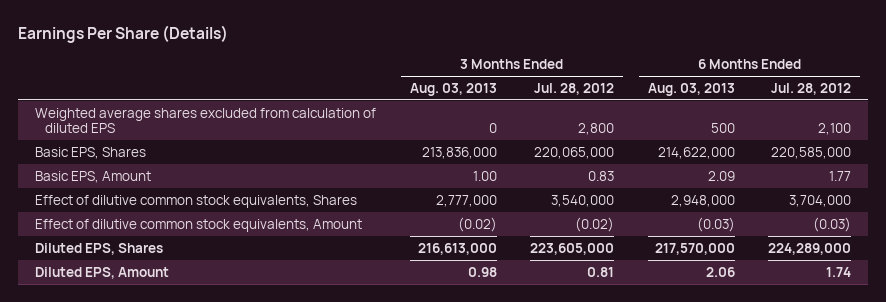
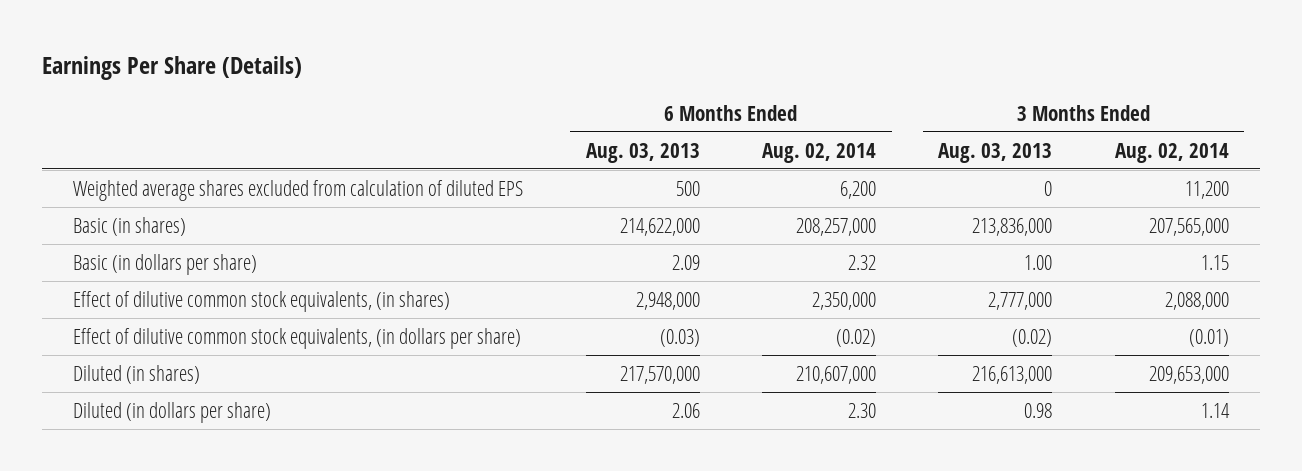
- | 3 Months Ended Aug. 03, 2013 | 3 Months Ended Jul. 28, 2012 | 6 Months Ended Aug. 03, 2013 | 6 Months Ended Jul. 28, 2012
+ | 6 Months Ended Aug. 03, 2013 | 6 Months Ended Aug. 02, 2014 | 3 Months Ended Aug. 03, 2013 | 3 Months Ended Aug. 02, 2014
- Basic EPS, Shares | 213,836,000 | 220,065,000 | 214,622,000 | 220,585,000
- Basic EPS, Amount | 1.00 | 0.83 | 2.09 | 1.77
- Effect of dilutive common stock equivalents, Shares | 2,777,000 | 3,540,000 | 2,948,000 | 3,704,000
- Effect of dilutive common stock equivalents, Amount | (0.02) | (0.02) | (0.03) | (0.03)
- Diluted EPS, Shares | 216,613,000 | 223,605,000 | 217,570,000 | 224,289,000
- Diluted EPS, Amount | 0.98 | 0.81 | 2.06 | 1.74
+ Basic (in shares) | 214,622,000 | 208,257,000 | 213,836,000 | 207,565,000
+ Basic (in dollars per share) | 2.09 | 2.32 | 1.00 | 1.15
+ Effect of dilutive common stock equivalents, (in shares) | 2,948,000 | 2,350,000 | 2,777,000 | 2,088,000
+ Effect of dilutive common stock equivalents, (in dollars per share) | (0.03) | (0.02) | (0.02) | (0.01)
+ Diluted (in shares) | 217,570,000 | 210,607,000 | 216,613,000 | 209,653,000
+ Diluted (in dollars per share) | 2.06 | 2.30 | 0.98 | 1.14

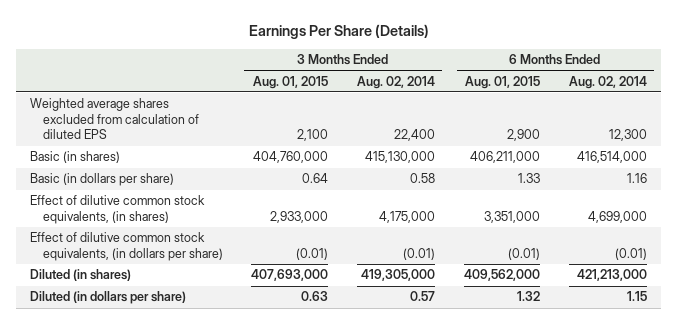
- | 6 Months Ended Aug. 03, 2013 | 6 Months Ended Aug. 02, 2014 | 3 Months Ended Aug. 03, 2013 | 3 Months Ended Aug. 02, 2014
+ | 3 Months Ended Aug. 01, 2015 | 3 Months Ended Aug. 02, 2014 | 6 Months Ended Aug. 01, 2015 | 6 Months Ended Aug. 02, 2014
- Weighted average shares excluded from calculation of diluted EPS | 500 | 6,200 | 0 | 11,200
- Basic (in shares) | 214,622,000 | 208,257,000 | 213,836,000 | 207,565,000
- Basic (in dollars per share) | 2.09 | 2.32 | 1.00 | 1.15
- Effect of dilutive common stock equivalents, (in shares) | 2,948,000 | 2,350,000 | 2,777,000 | 2,088,000
- Effect of dilutive common stock equivalents, (in dollars per share) | (0.03) | (0.02) | (0.02) | (0.01)
- Diluted (in shares) | 217,570,000 | 210,607,000 | 216,613,000 | 209,653,000
- Diluted (in dollars per share) | 2.06 | 2.30 | 0.98 | 1.14
+ Weighted average shares excluded from calculation of diluted EPS | 2,100 | 22,400 | 2,900 | 12,300
+ Basic (in shares) | 404,760,000 | 415,130,000 | 406,211,000 | 416,514,000
+ Basic (in dollars per share) | 0.64 | 0.58 | 1.33 | 1.16
+ Effect of dilutive common stock equivalents, (in shares) | 2,933,000 | 4,175,000 | 3,351,000 | 4,699,000
+ Effect of dilutive common stock equivalents, (in dollars per share) | (0.01) | (0.01) | (0.01) | (0.01)
+ Diluted (in shares) | 407,693,000 | 419,305,000 | 409,562,000 | 421,213,000
+ Diluted (in dollars per share) | 0.63 | 0.57 | 1.32 | 1.15

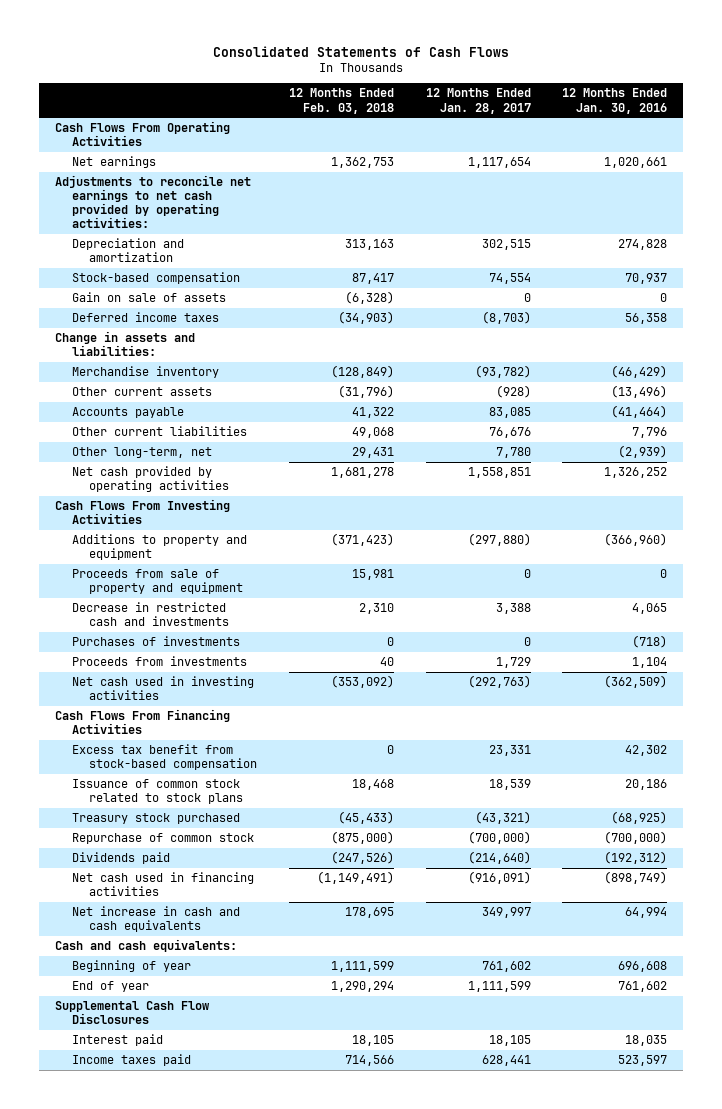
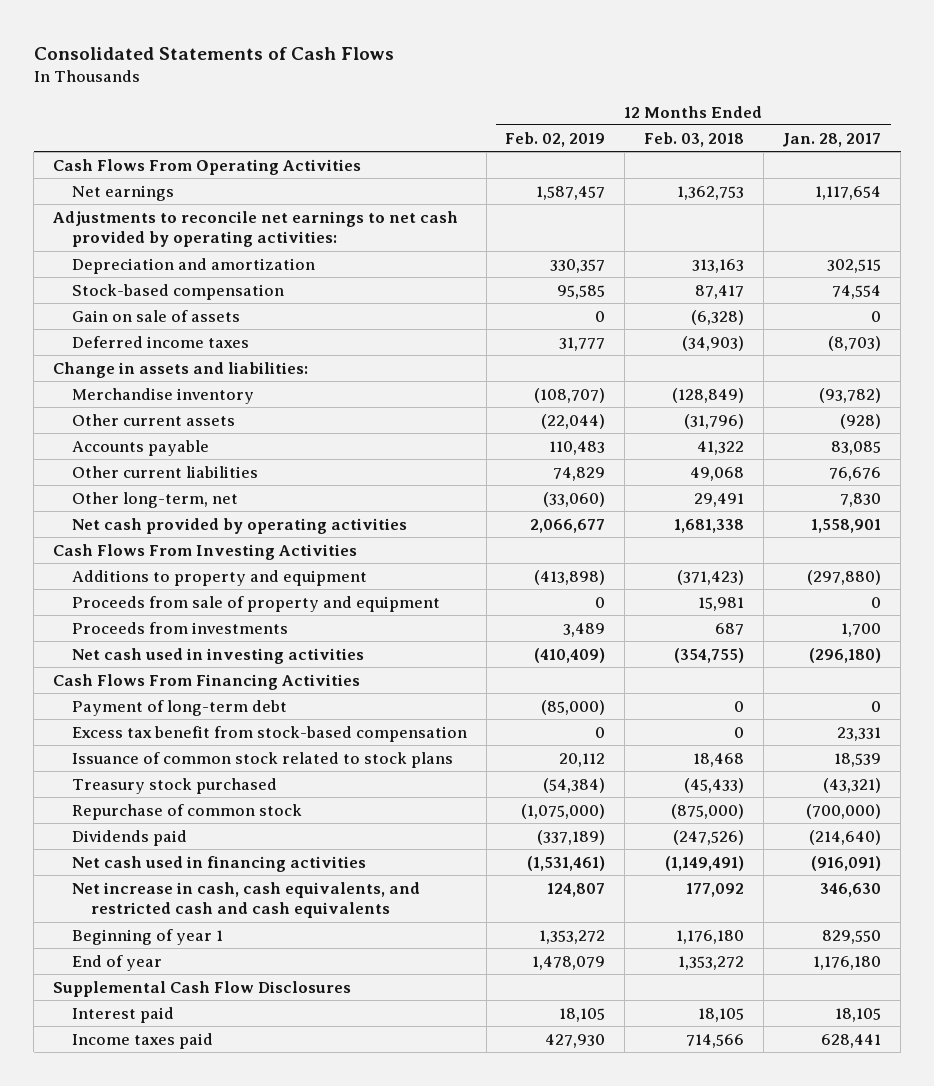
- | 12 Months Ended Feb. 03, 2018 | 12 Months Ended Jan. 28, 2017 | 12 Months Ended Jan. 30, 2016
+ | 12 Months Ended Feb. 02, 2019 | 12 Months Ended Feb. 03, 2018 | 12 Months Ended Jan. 28, 2017
- Other long-term, net | 29,431 | 7,780 | (2,939)
- Net cash provided by operating activities | 1,681,278 | 1,558,851 | 1,326,252
+ Other long-term, net | (33,060) | 29,491 | 7,830
+ Net cash provided by operating activities | 2,066,677 | 1,681,338 | 1,558,901
- Decrease in restricted cash and investments | 2,310 | 3,388 | 4,065
- Purchases of investments | 0 | 0 | (718)
- Proceeds from investments | 40 | 1,729 | 1,104
- Net cash used in investing activities | (353,092) | (292,763) | (362,509)
+ Proceeds from investments | 3,489 | 687 | 1,700
+ Net cash used in investing activities | (410,409) | (354,755) | (296,180)
+ Payment of long-term debt | (85,000) | 0 | 0
- Net increase in cash and cash equivalents | 178,695 | 349,997 | 64,994
- Cash and cash equivalents:
- Beginning of year | 1,111,599 | 761,602 | 696,608
- End of year | 1,290,294 | 1,111,599 | 761,602
+ Net increase in cash, cash equivalents, and restricted cash and cash equivalents | 124,807 | 177,092 | 346,630
+ Beginning of year 1 | 1,353,272 | 1,176,180 | 829,550
+ End of year | 1,478,079 | 1,353,272 | 1,176,180

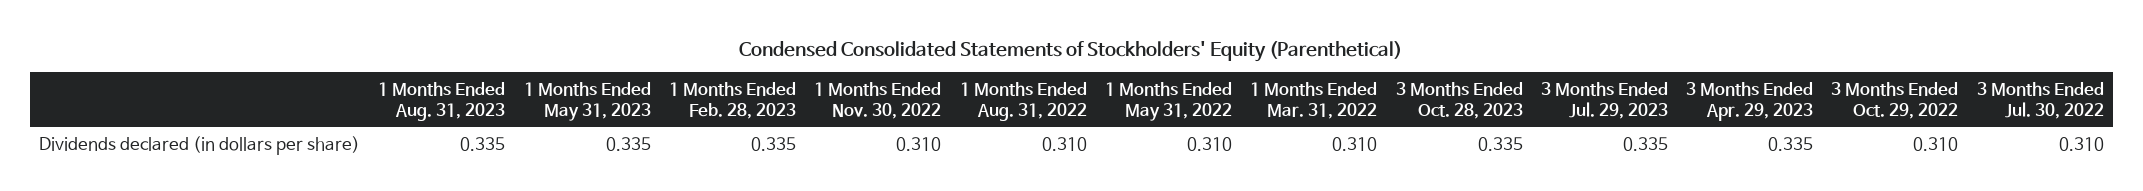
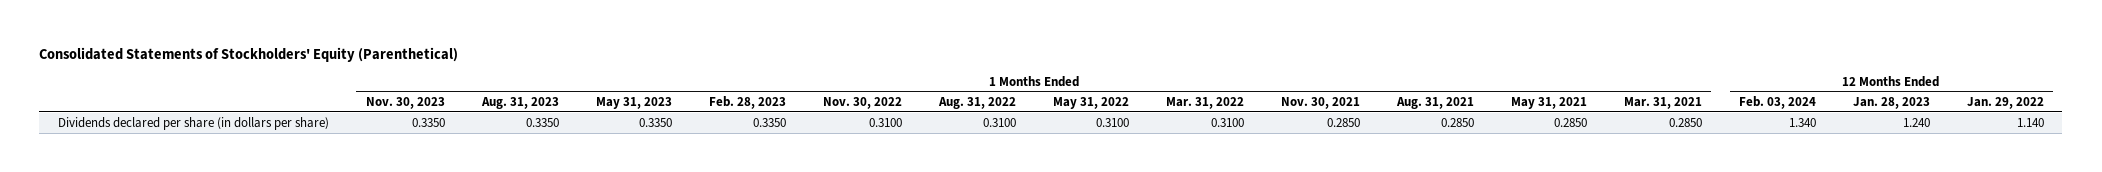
- Condensed Consolidated Statements of Stockholders' Equity (Parenthetical)
+ Consolidated Statements of Stockholders' Equity (Parenthetical)
- | 1 Months Ended Aug. 31, 2023 | 1 Months Ended May 31, 2023 | 1 Months Ended Feb. 28, 2023 | 1 Months Ended Nov. 30, 2022 | 1 Months Ended Aug. 31, 2022 | 1 Months Ended May 31, 2022 | 1 Months Ended Mar. 31, 2022 | 3 Months Ended Oct. 28, 2023 | 3 Months Ended Jul. 29, 2023 | 3 Months Ended Apr. 29, 2023 | 3 Months Ended Oct. 29, 2022 | 3 Months Ended Jul. 30, 2022
+ | 1 Months Ended Nov. 30, 2023 | 1 Months Ended Aug. 31, 2023 | 1 Months Ended May 31, 2023 | 1 Months Ended Feb. 28, 2023 | 1 Months Ended Nov. 30, 2022 | 1 Months Ended Aug. 31, 2022 | 1 Months Ended May 31, 2022 | 1 Months Ended Mar. 31, 2022 | 1 Months Ended Nov. 30, 2021 | 1 Months Ended Aug. 31, 2021 | 1 Months Ended May 31, 2021 | 1 Months Ended Mar. 31, 2021 | 12 Months Ended Feb. 03, 2024 | 12 Months Ended Jan. 28, 2023 | 12 Months Ended Jan. 29, 2022
- Dividends declared (in dollars per share) | 0.335 | 0.335 | 0.335 | 0.310 | 0.310 | 0.310 | 0.310 | 0.335 | 0.335 | 0.335 | 0.310 | 0.310
+ Dividends declared per share (in dollars per share) | 0.3350 | 0.3350 | 0.3350 | 0.3350 | 0.3100 | 0.3100 | 0.3100 | 0.3100 | 0.2850 | 0.2850 | 0.2850 | 0.2850 | 1.340 | 1.240 | 1.140

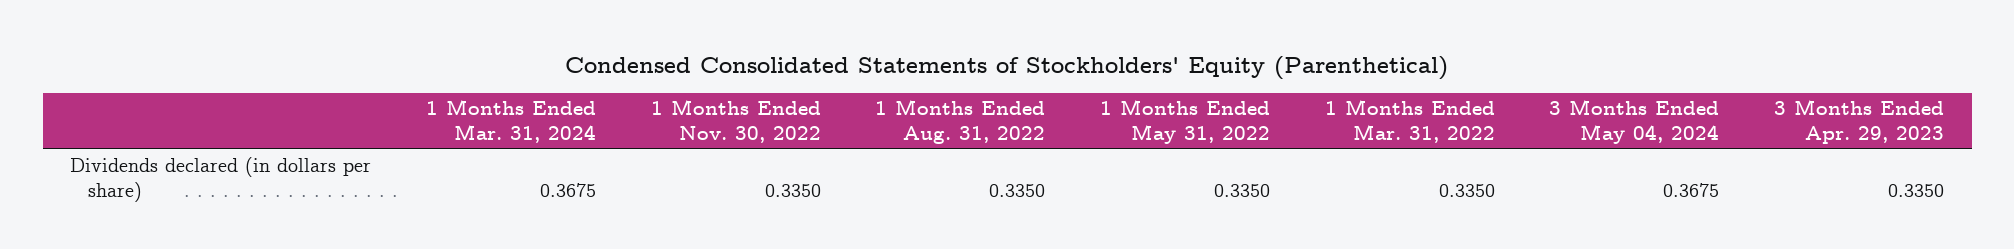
- Consolidated Statements of Stockholders' Equity (Parenthetical)
+ Condensed Consolidated Statements of Stockholders' Equity (Parenthetical)
- | 1 Months Ended Nov. 30, 2023 | 1 Months Ended Aug. 31, 2023 | 1 Months Ended May 31, 2023 | 1 Months Ended Feb. 28, 2023 | 1 Months Ended Nov. 30, 2022 | 1 Months Ended Aug. 31, 2022 | 1 Months Ended May 31, 2022 | 1 Months Ended Mar. 31, 2022 | 1 Months Ended Nov. 30, 2021 | 1 Months Ended Aug. 31, 2021 | 1 Months Ended May 31, 2021 | 1 Months Ended Mar. 31, 2021 | 12 Months Ended Feb. 03, 2024 | 12 Months Ended Jan. 28, 2023 | 12 Months Ended Jan. 29, 2022
+ | 1 Months Ended Mar. 31, 2024 | 1 Months Ended Nov. 30, 2022 | 1 Months Ended Aug. 31, 2022 | 1 Months Ended May 31, 2022 | 1 Months Ended Mar. 31, 2022 | 3 Months Ended May 04, 2024 | 3 Months Ended Apr. 29, 2023
- Dividends declared per share (in dollars per share) | 0.3350 | 0.3350 | 0.3350 | 0.3350 | 0.3100 | 0.3100 | 0.3100 | 0.3100 | 0.2850 | 0.2850 | 0.2850 | 0.2850 | 1.340 | 1.240 | 1.140
+ Dividends declared (in dollars per share) | 0.3675 | 0.3350 | 0.3350 | 0.3350 | 0.3350 | 0.3675 | 0.3350

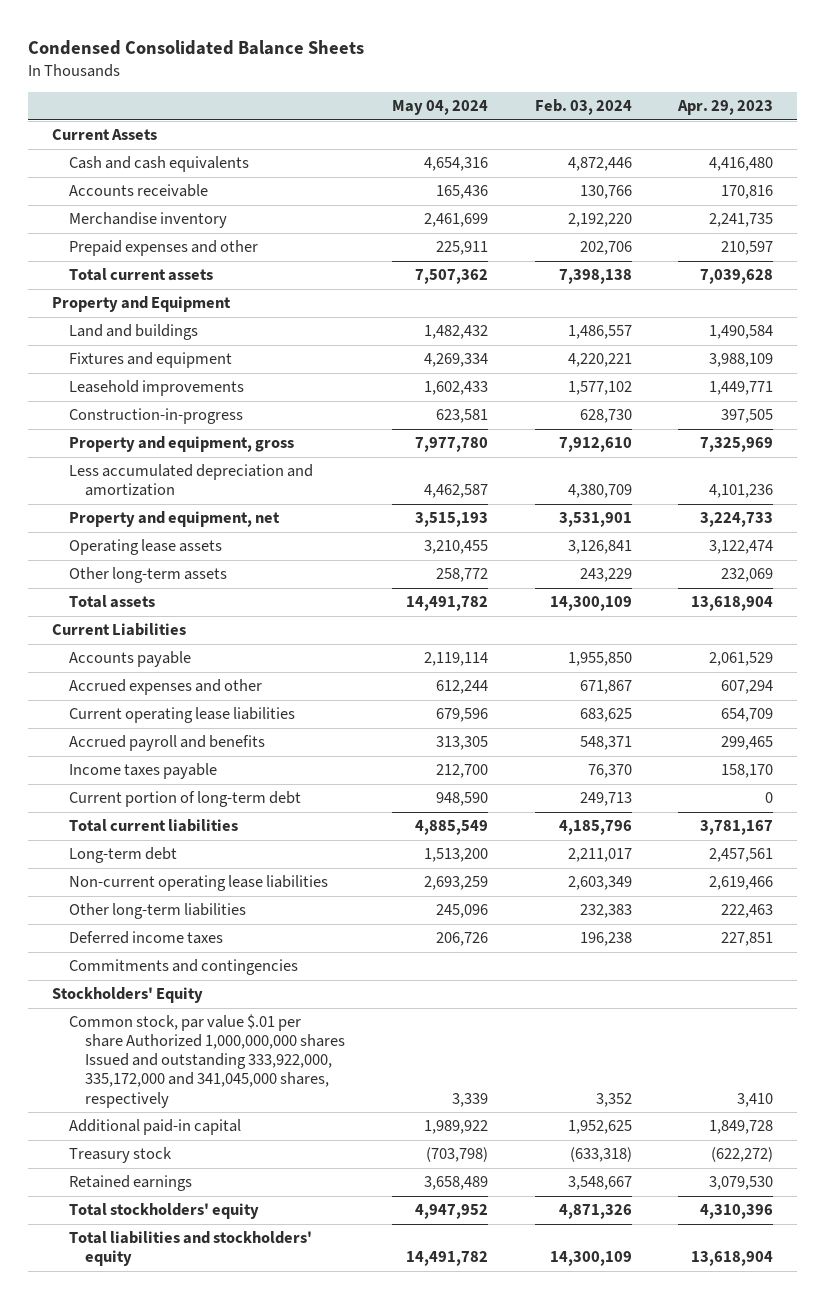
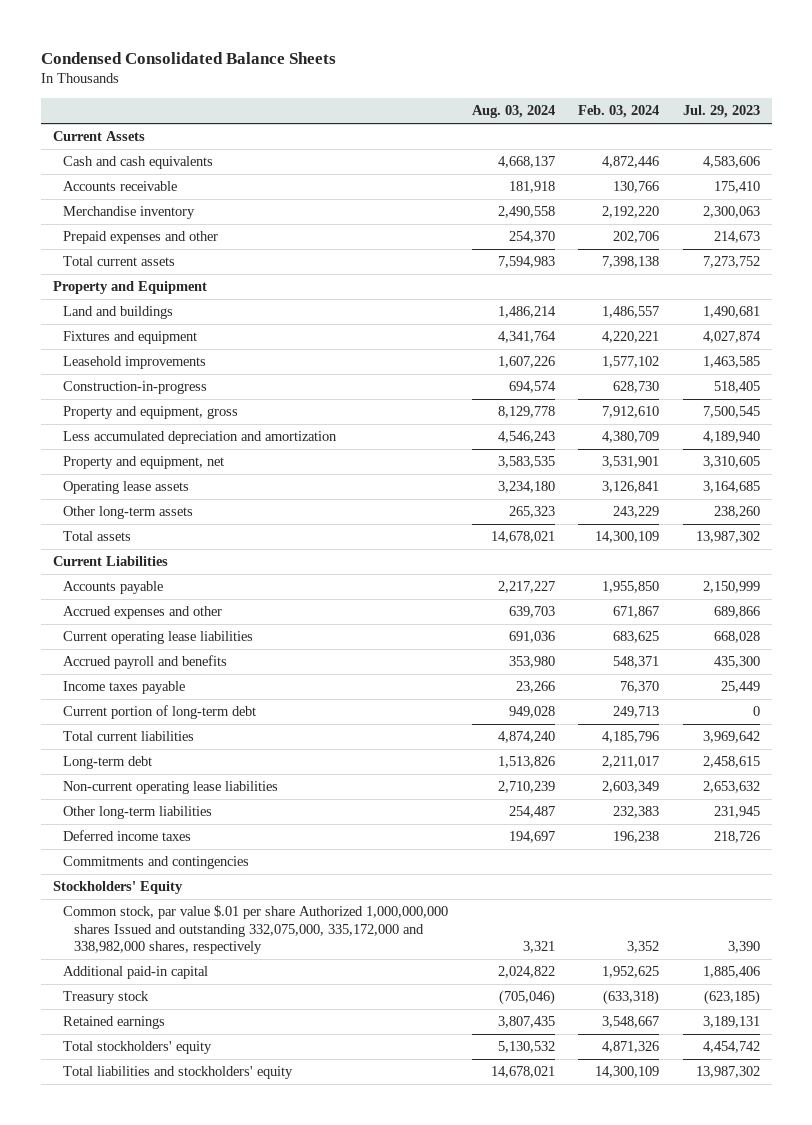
- | May 04, 2024 | Feb. 03, 2024 | Apr. 29, 2023
+ | Aug. 03, 2024 | Feb. 03, 2024 | Jul. 29, 2023
- Common stock, par value $.01 per share Authorized 1,000,000,000 shares Issued and outstanding 333,922,000, 335,172,000 and 341,045,000 shares, respectively | 3,339 | 3,352 | 3,410
+ Common stock, par value $.01 per share Authorized 1,000,000,000 shares Issued and outstanding 332,075,000, 335,172,000 and 338,982,000 shares, respectively | 3,321 | 3,352 | 3,390

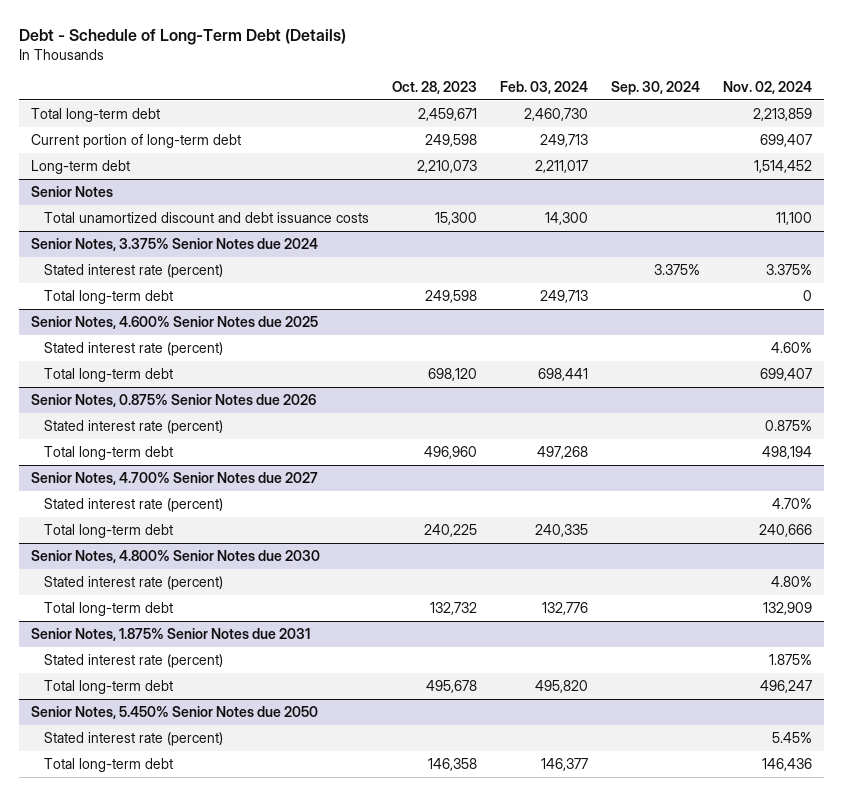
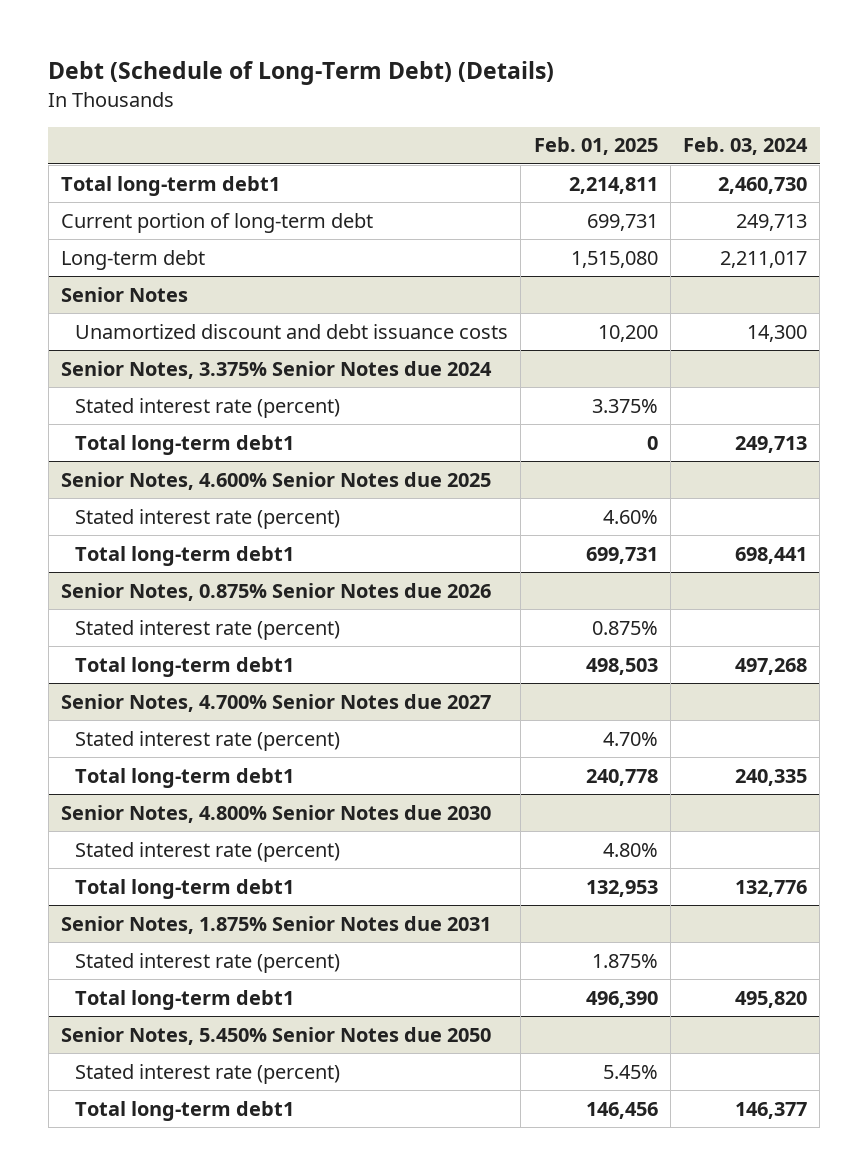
- Debt - Schedule of Long-Term Debt (Details)
+ Debt (Schedule of Long-Term Debt) (Details)
- | Oct. 28, 2023 | Feb. 03, 2024 | Sep. 30, 2024 | Nov. 02, 2024
+ | Feb. 01, 2025 | Feb. 03, 2024
- Total long-term debt | 2,459,671 | 2,460,730 | | 2,213,859
+ Total long-term debt1 | 2,214,811 | 2,460,730
@ Senior Notes
- Total unamortized discount and debt issuance costs | 15,300 | 14,300 | | 11,100
+ Unamortized discount and debt issuance costs | 10,200 | 14,300
@ Senior Notes, 3.375% Senior Notes due 2024
- Total long-term debt | 249,598 | 249,713 | | 0
+ Total long-term debt1 | 0 | 249,713
@ Senior Notes, 4.600% Senior Notes due 2025
- Total long-term debt | 698,120 | 698,441 | | 699,407
+ Total long-term debt1 | 699,731 | 698,441
@ Senior Notes, 0.875% Senior Notes due 2026
- Total long-term debt | 496,960 | 497,268 | | 498,194
+ Total long-term debt1 | 498,503 | 497,268
@ Senior Notes, 4.700% Senior Notes due 2027
- Total long-term debt | 240,225 | 240,335 | | 240,666
+ Total long-term debt1 | 240,778 | 240,335
@ Senior Notes, 4.800% Senior Notes due 2030
- Total long-term debt | 132,732 | 132,776 | | 132,909
+ Total long-term debt1 | 132,953 | 132,776
@ Senior Notes, 1.875% Senior Notes due 2031
- Total long-term debt | 495,678 | 495,820 | | 496,247
+ Total long-term debt1 | 496,390 | 495,820
@ Senior Notes, 5.450% Senior Notes due 2050
- Total long-term debt | 146,358 | 146,377 | | 146,436
+ Total long-term debt1 | 146,456 | 146,377

